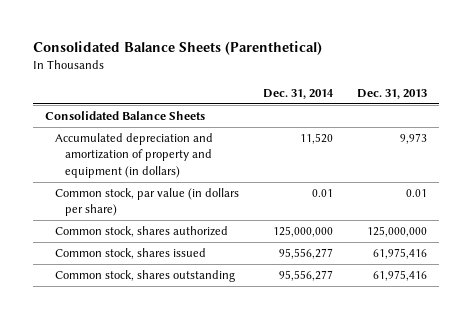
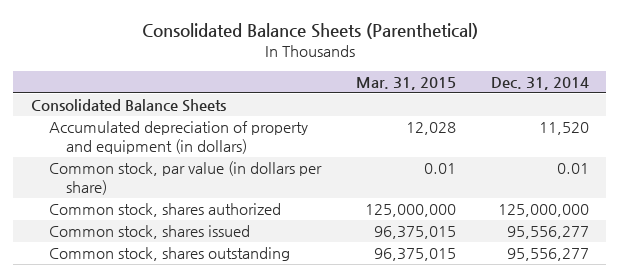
- | Dec. 31, 2014 | Dec. 31, 2013
+ | Mar. 31, 2015 | Dec. 31, 2014
- Accumulated depreciation and amortization of property and equipment (in dollars) | 11,520 | 9,973
+ Accumulated depreciation of property and equipment (in dollars) | 12,028 | 11,520

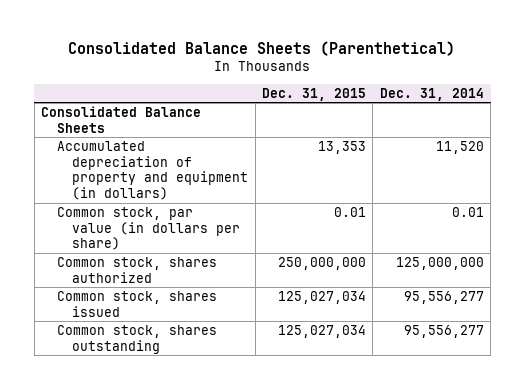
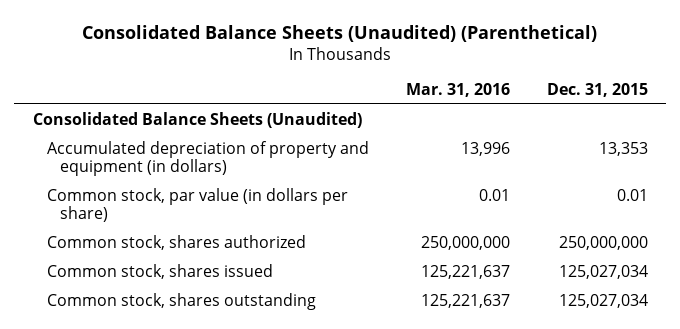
- Consolidated Balance Sheets (Parenthetical)
+ Consolidated Balance Sheets (Unaudited) (Parenthetical)
- | Dec. 31, 2015 | Dec. 31, 2014
+ | Mar. 31, 2016 | Dec. 31, 2015
- Consolidated Balance Sheets
+ Consolidated Balance Sheets (Unaudited)

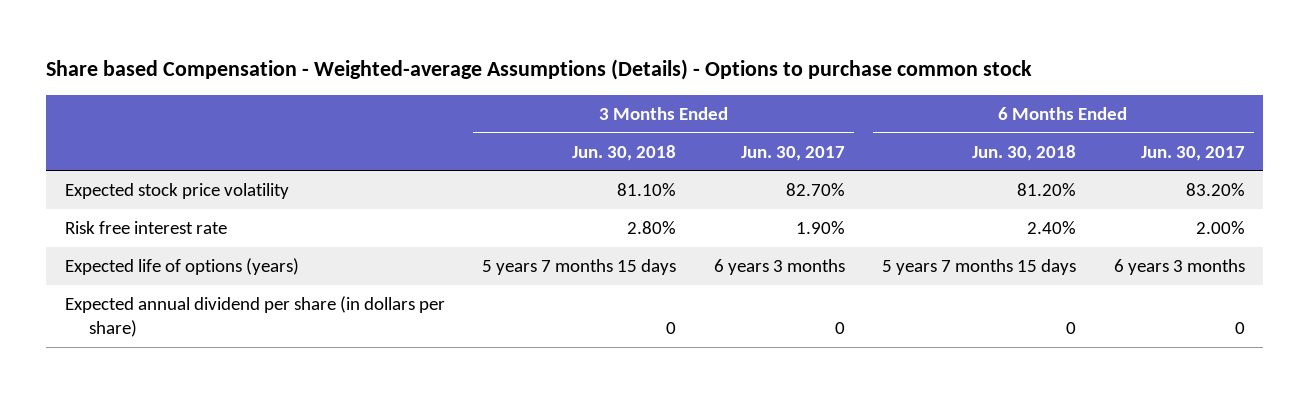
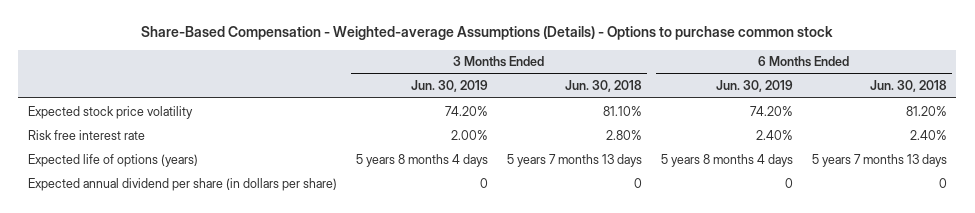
- Share based Compensation - Weighted-average Assumptions (Details) - Options to purchase common stock
+ Share-Based Compensation - Weighted-average Assumptions (Details) - Options to purchase common stock
- | 3 Months Ended Jun. 30, 2018 | 3 Months Ended Jun. 30, 2017 | 6 Months Ended Jun. 30, 2018 | 6 Months Ended Jun. 30, 2017
+ | 3 Months Ended Jun. 30, 2019 | 3 Months Ended Jun. 30, 2018 | 6 Months Ended Jun. 30, 2019 | 6 Months Ended Jun. 30, 2018
- Expected life of options (years) | 5 years 7 months 15 days | 6 years 3 months | 5 years 7 months 15 days | 6 years 3 months
+ Expected life of options (years) | 5 years 8 months 4 days | 5 years 7 months 13 days | 5 years 8 months 4 days | 5 years 7 months 13 days

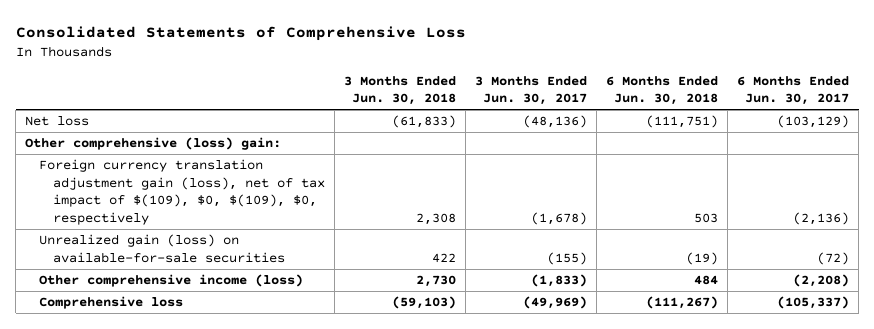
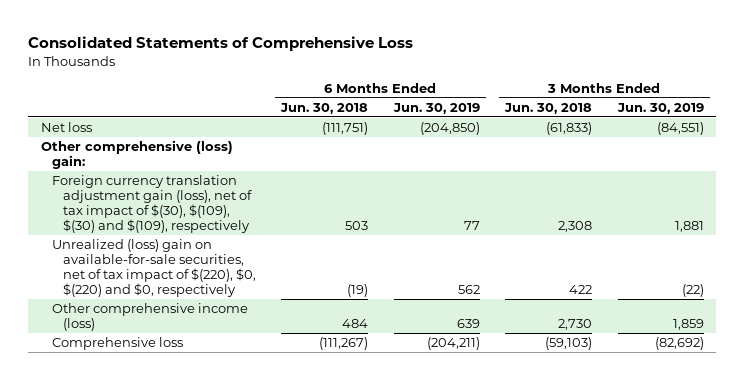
- | 3 Months Ended Jun. 30, 2018 | 3 Months Ended Jun. 30, 2017 | 6 Months Ended Jun. 30, 2018 | 6 Months Ended Jun. 30, 2017
+ | 6 Months Ended Jun. 30, 2018 | 6 Months Ended Jun. 30, 2019 | 3 Months Ended Jun. 30, 2018 | 3 Months Ended Jun. 30, 2019
- Foreign currency translation adjustment gain (loss), net of tax impact of $(109), $0, $(109), $0, respectively | 2,308 | (1,678) | 503 | (2,136)
- Unrealized gain (loss) on available-for-sale securities | 422 | (155) | (19) | (72)
+ Foreign currency translation adjustment gain (loss), net of tax impact of $(30), $(109), $(30) and $(109), respectively | 503 | 77 | 2,308 | 1,881
+ Unrealized (loss) gain on available-for-sale securities, net of tax impact of $(220), $0, $(220) and $0, respectively | (19) | 562 | 422 | (22)

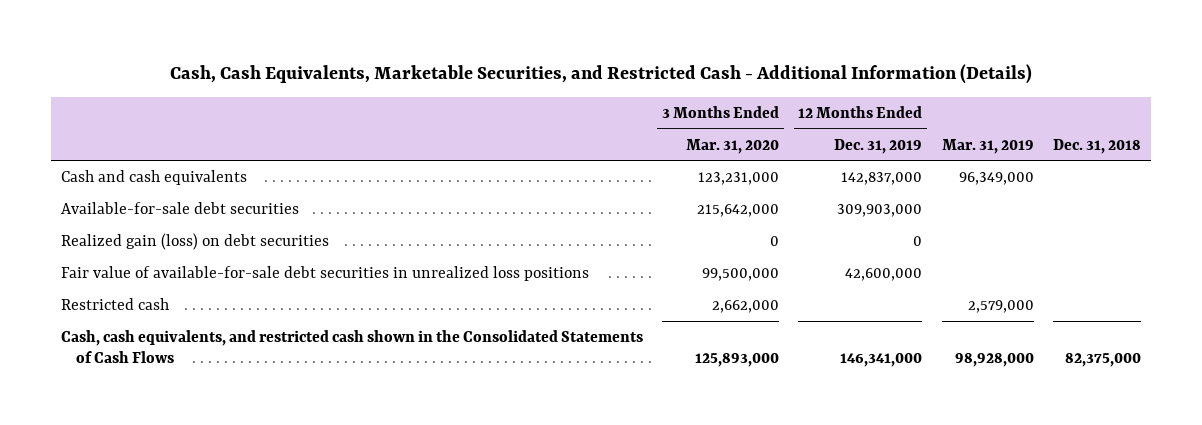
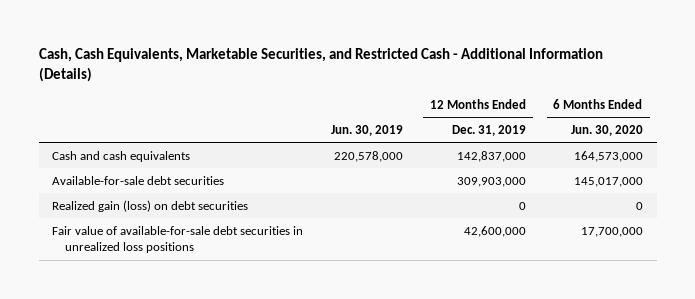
- | 3 Months Ended Mar. 31, 2020 | 12 Months Ended Dec. 31, 2019 | Mar. 31, 2019 | Dec. 31, 2018
+ | Jun. 30, 2019 | 12 Months Ended Dec. 31, 2019 | 6 Months Ended Jun. 30, 2020
- Restricted cash | 2,662,000 | | 2,579,000 |
- Cash, cash equivalents, and restricted cash shown in the Consolidated Statements of Cash Flows | 125,893,000 | 146,341,000 | 98,928,000 | 82,375,000

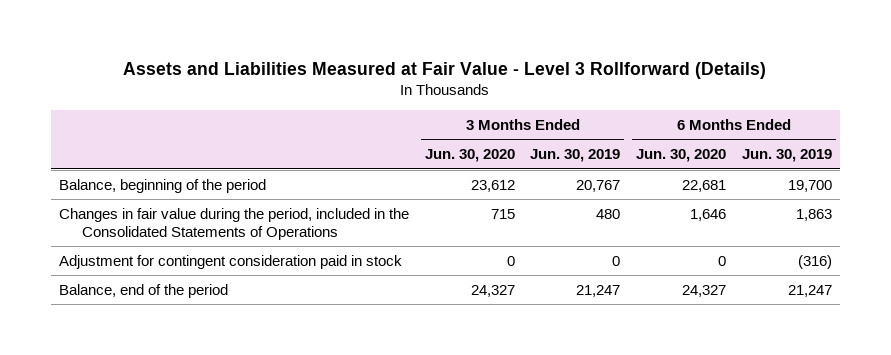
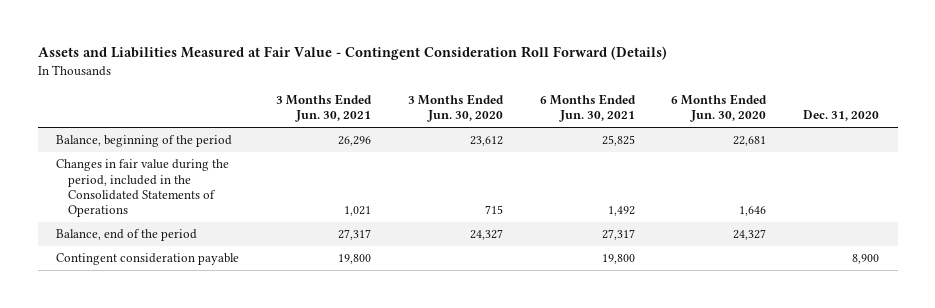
- Assets and Liabilities Measured at Fair Value - Level 3 Rollforward (Details)
+ Assets and Liabilities Measured at Fair Value - Contingent Consideration Roll Forward (Details)
- | 3 Months Ended Jun. 30, 2020 | 3 Months Ended Jun. 30, 2019 | 6 Months Ended Jun. 30, 2020 | 6 Months Ended Jun. 30, 2019
+ | 3 Months Ended Jun. 30, 2021 | 3 Months Ended Jun. 30, 2020 | 6 Months Ended Jun. 30, 2021 | 6 Months Ended Jun. 30, 2020 | Dec. 31, 2020
- Adjustment for contingent consideration paid in stock | 0 | 0 | 0 | (316)
+ Contingent consideration payable | 19,800 | | 19,800 | | 8,900

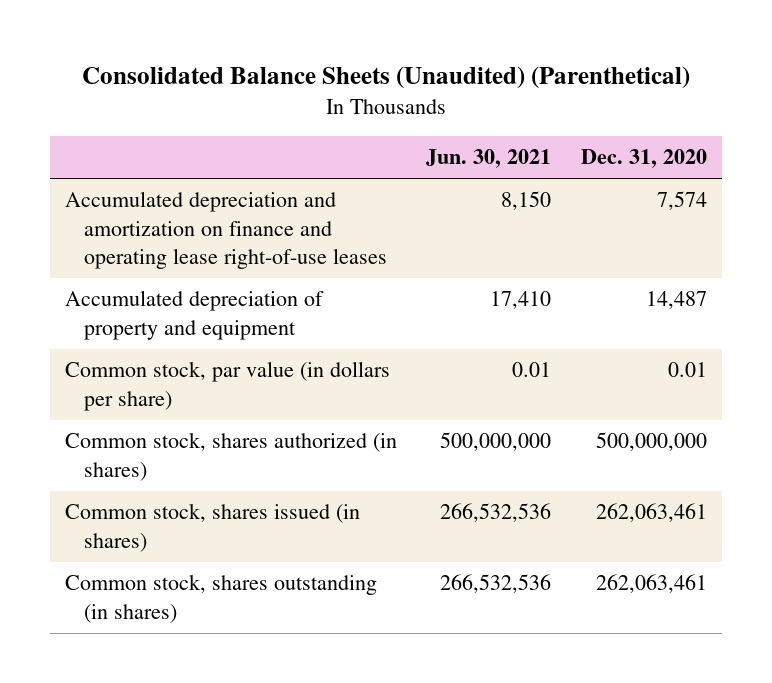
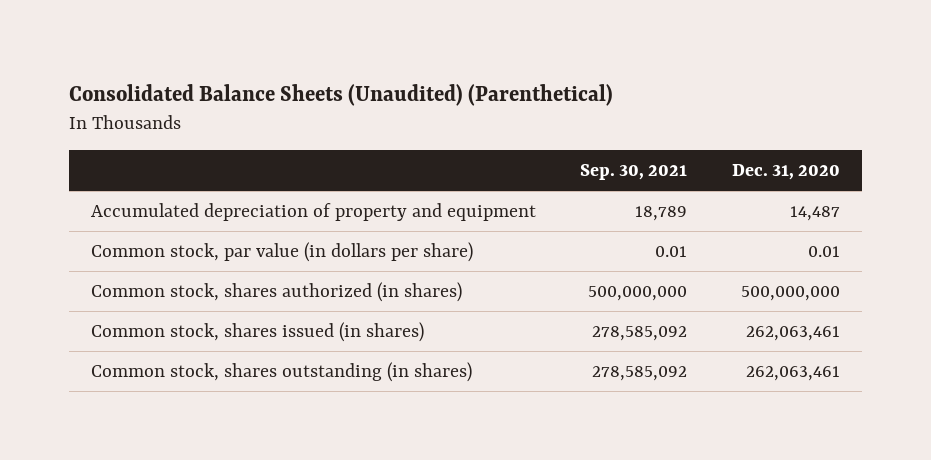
- | Jun. 30, 2021 | Dec. 31, 2020
+ | Sep. 30, 2021 | Dec. 31, 2020
- Accumulated depreciation and amortization on finance and operating lease right-of-use leases | 8,150 | 7,574

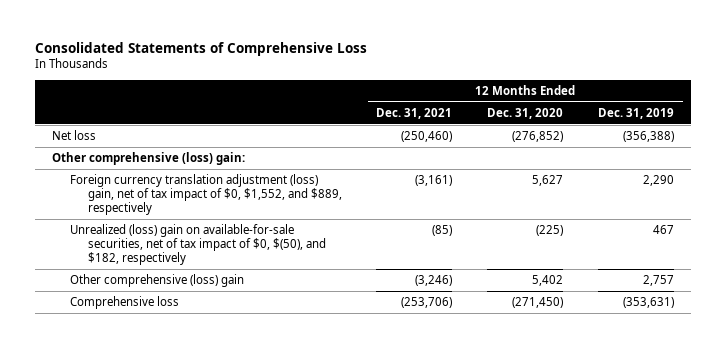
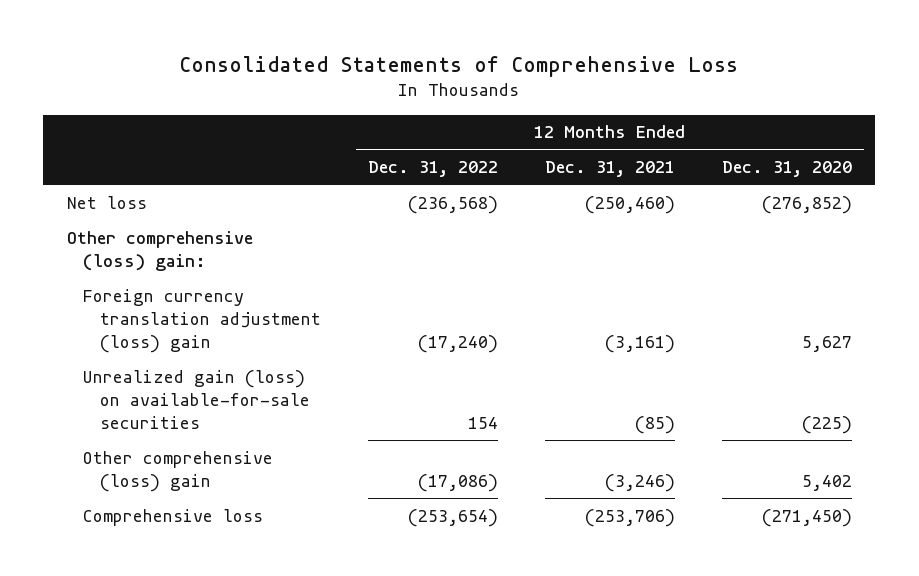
- | 12 Months Ended Dec. 31, 2021 | 12 Months Ended Dec. 31, 2020 | 12 Months Ended Dec. 31, 2019
+ | 12 Months Ended Dec. 31, 2022 | 12 Months Ended Dec. 31, 2021 | 12 Months Ended Dec. 31, 2020
- Foreign currency translation adjustment (loss) gain, net of tax impact of $0, $1,552, and $889, respectively | (3,161) | 5,627 | 2,290
- Unrealized (loss) gain on available-for-sale securities, net of tax impact of $0, $(50), and $182, respectively | (85) | (225) | 467
+ Foreign currency translation adjustment (loss) gain | (17,240) | (3,161) | 5,627
+ Unrealized gain (loss) on available-for-sale securities | 154 | (85) | (225)

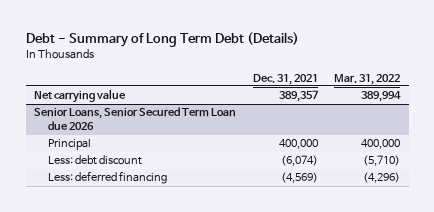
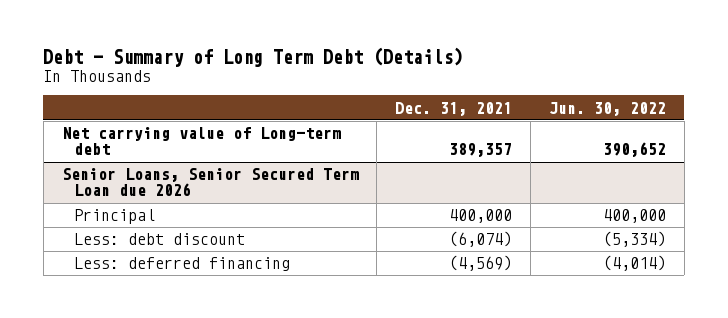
- | Dec. 31, 2021 | Mar. 31, 2022
+ | Dec. 31, 2021 | Jun. 30, 2022
- Net carrying value | 389,357 | 389,994
+ Net carrying value of Long-term debt | 389,357 | 390,652

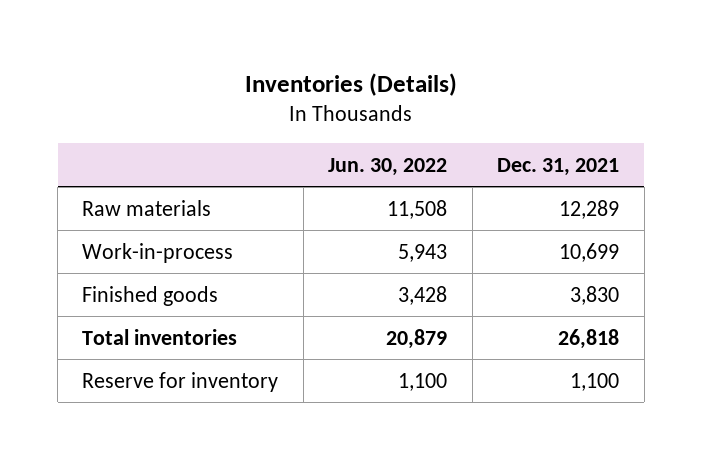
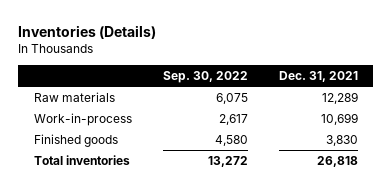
- | Jun. 30, 2022 | Dec. 31, 2021
+ | Sep. 30, 2022 | Dec. 31, 2021
- Reserve for inventory | 1,100 | 1,100

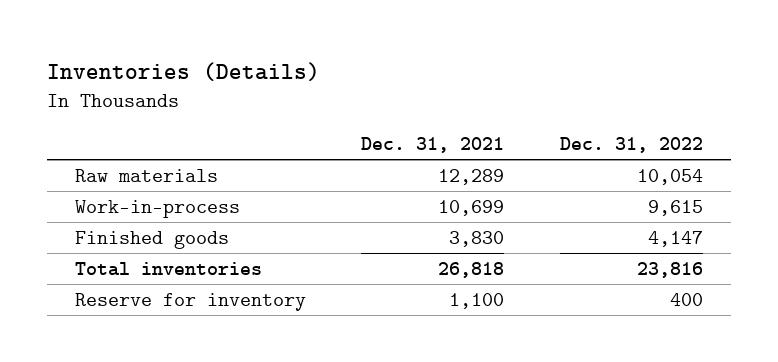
- | Sep. 30, 2022 | Dec. 31, 2021
+ | Dec. 31, 2021 | Dec. 31, 2022
+ Reserve for inventory | 1,100 | 400

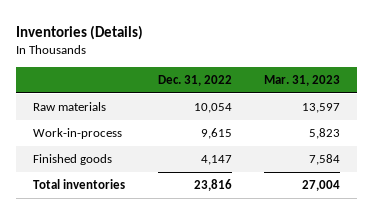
- | Dec. 31, 2021 | Dec. 31, 2022
+ | Dec. 31, 2022 | Mar. 31, 2023
- Reserve for inventory | 1,100 | 400

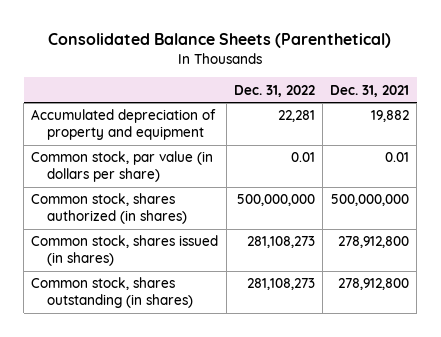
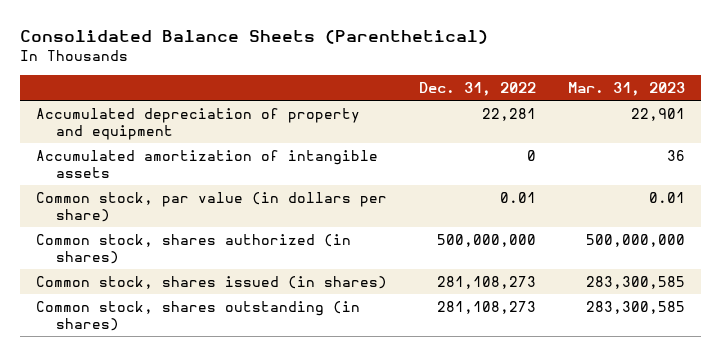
- | Dec. 31, 2022 | Dec. 31, 2021
+ | Dec. 31, 2022 | Mar. 31, 2023
+ Accumulated amortization of intangible assets | 0 | 36

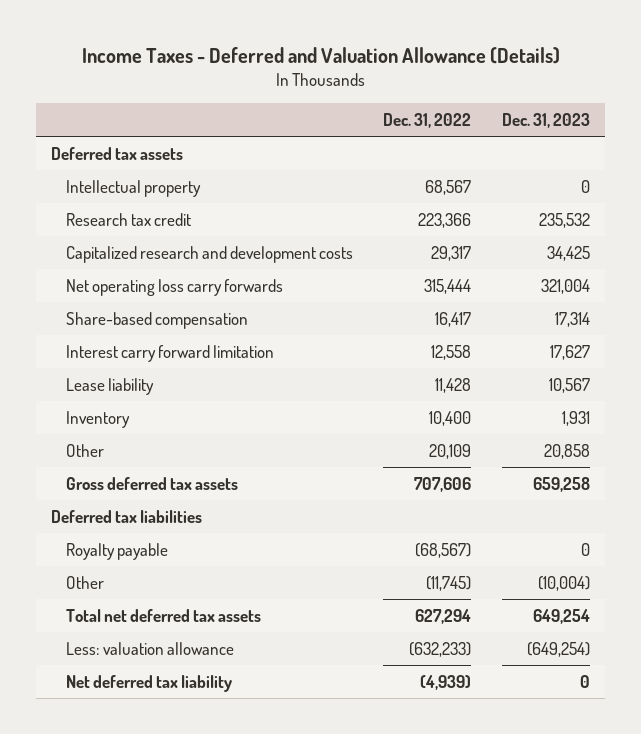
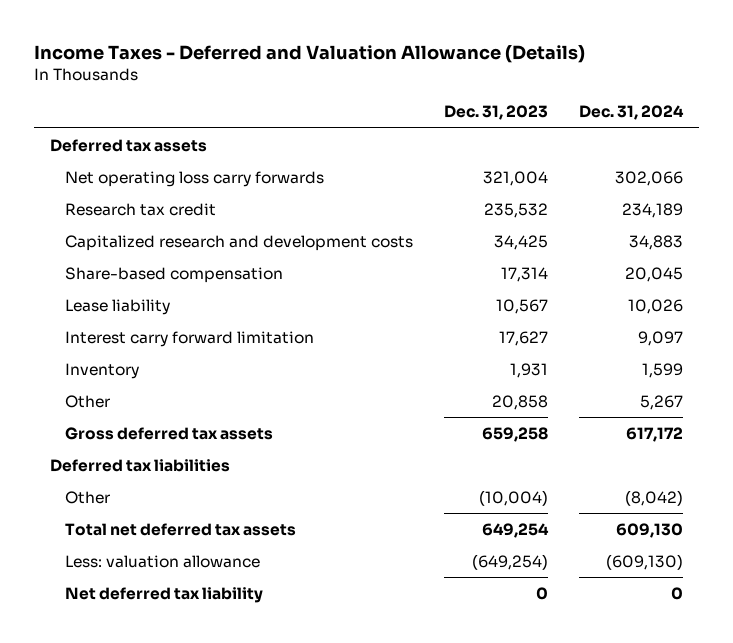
- | Dec. 31, 2022 | Dec. 31, 2023
+ | Dec. 31, 2023 | Dec. 31, 2024
- Intellectual property | 68,567 | 0
moved up: Net operating loss carry forwards | 321,004 | 302,066
moved down: Interest carry forward limitation | 17,627 | 9,097
- Royalty payable | (68,567) | 0

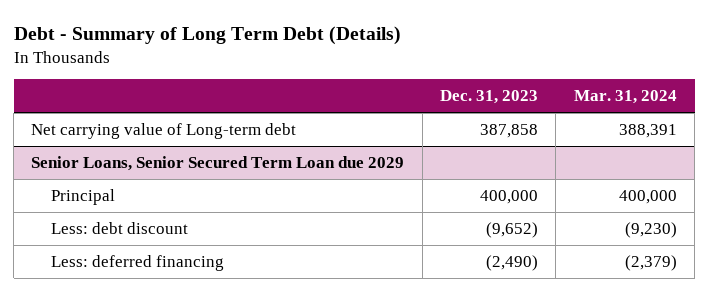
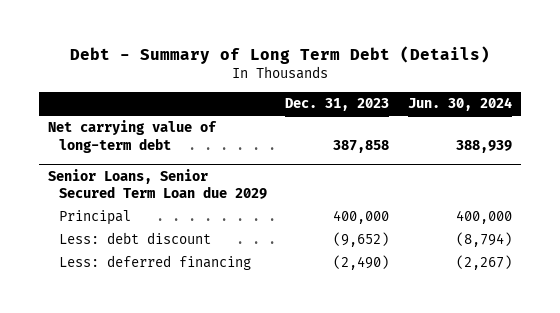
- | Dec. 31, 2023 | Mar. 31, 2024
+ | Dec. 31, 2023 | Jun. 30, 2024
- Net carrying value of Long-term debt | 387,858 | 388,391
+ Net carrying value of long-term debt | 387,858 | 388,939

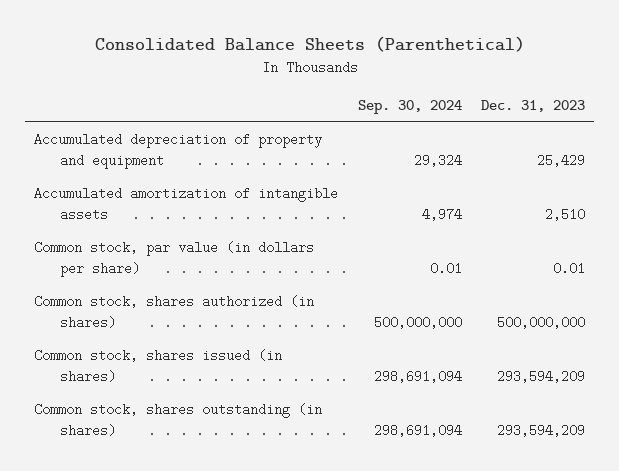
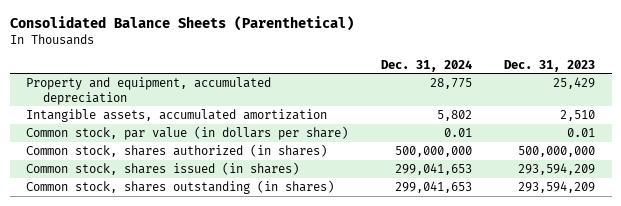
- | Sep. 30, 2024 | Dec. 31, 2023
+ | Dec. 31, 2024 | Dec. 31, 2023
- Accumulated depreciation of property and equipment | 29,324 | 25,429
- Accumulated amortization of intangible assets | 4,974 | 2,510
+ Property and equipment, accumulated depreciation | 28,775 | 25,429
+ Intangible assets, accumulated amortization | 5,802 | 2,510

